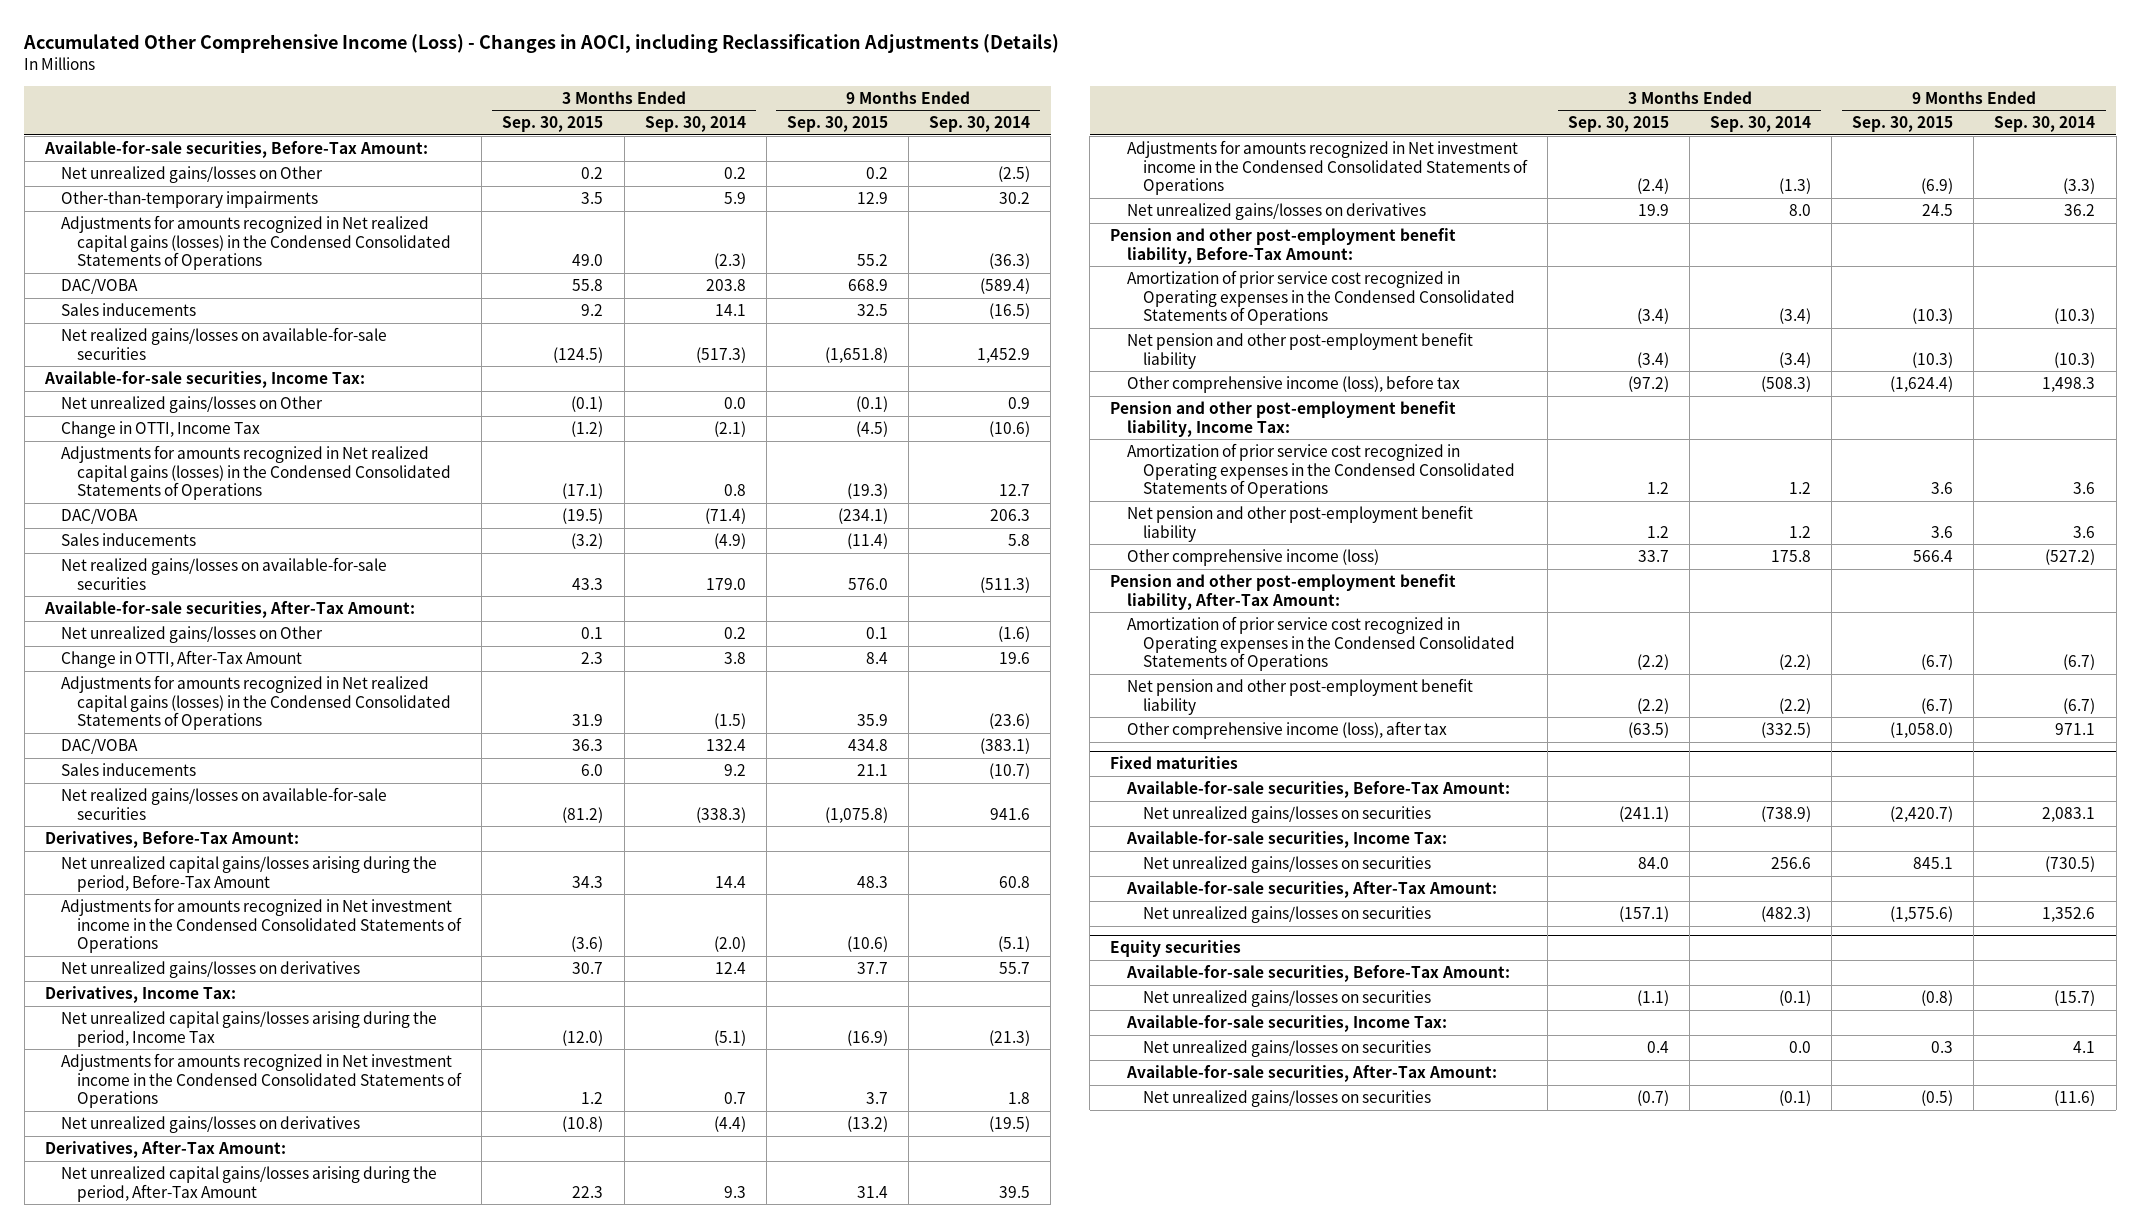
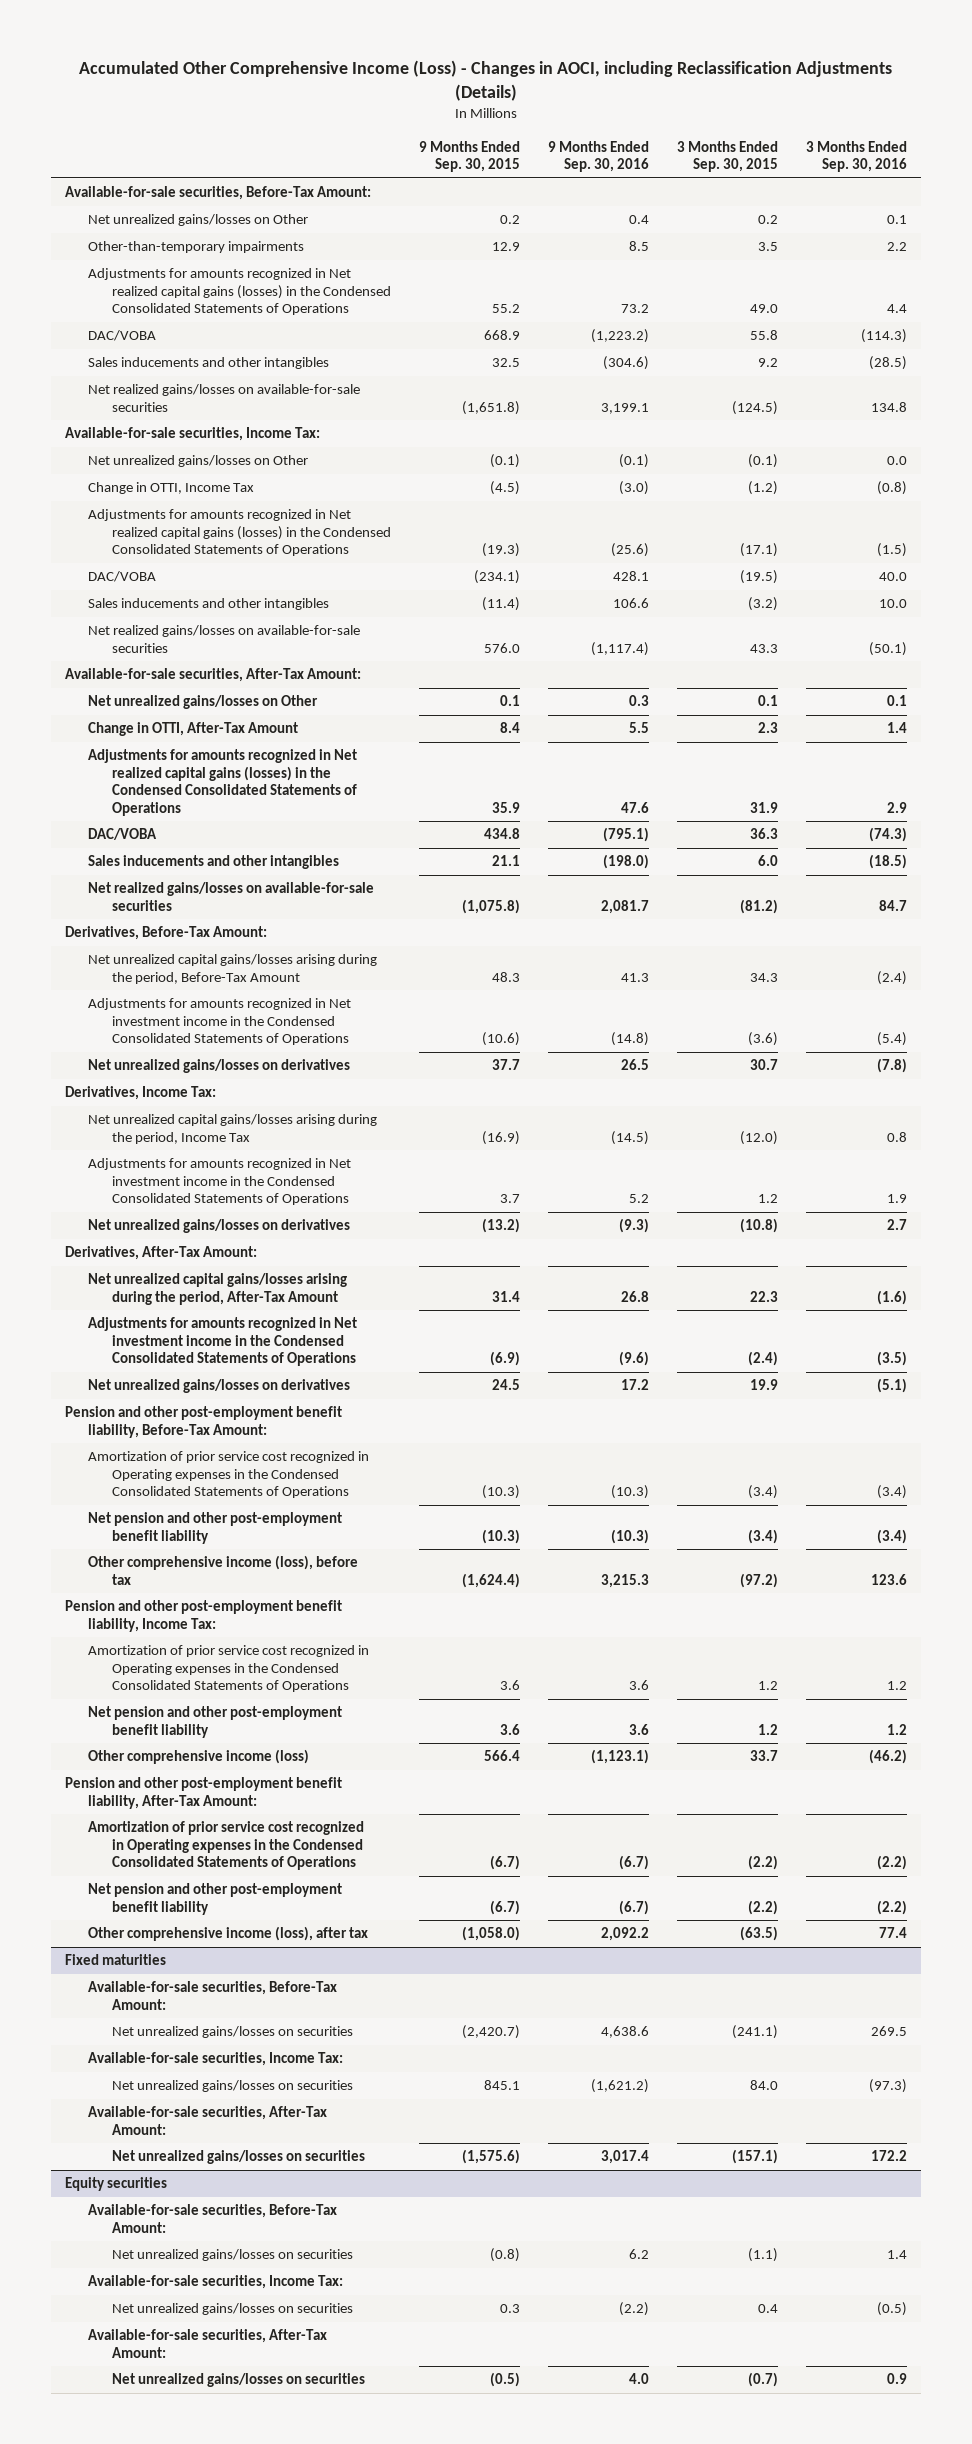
- | 3 Months Ended Sep. 30, 2015 | 3 Months Ended Sep. 30, 2014 | 9 Months Ended Sep. 30, 2015 | 9 Months Ended Sep. 30, 2014
+ | 9 Months Ended Sep. 30, 2015 | 9 Months Ended Sep. 30, 2016 | 3 Months Ended Sep. 30, 2015 | 3 Months Ended Sep. 30, 2016
- Sales inducements | 9.2 | 14.1 | 32.5 | (16.5)
+ Sales inducements and other intangibles | 32.5 | (304.6) | 9.2 | (28.5)
- Sales inducements | (3.2) | (4.9) | (11.4) | 5.8
+ Sales inducements and other intangibles | (11.4) | 106.6 | (3.2) | 10.0
- Sales inducements | 6.0 | 9.2 | 21.1 | (10.7)
+ Sales inducements and other intangibles | 21.1 | (198.0) | 6.0 | (18.5)

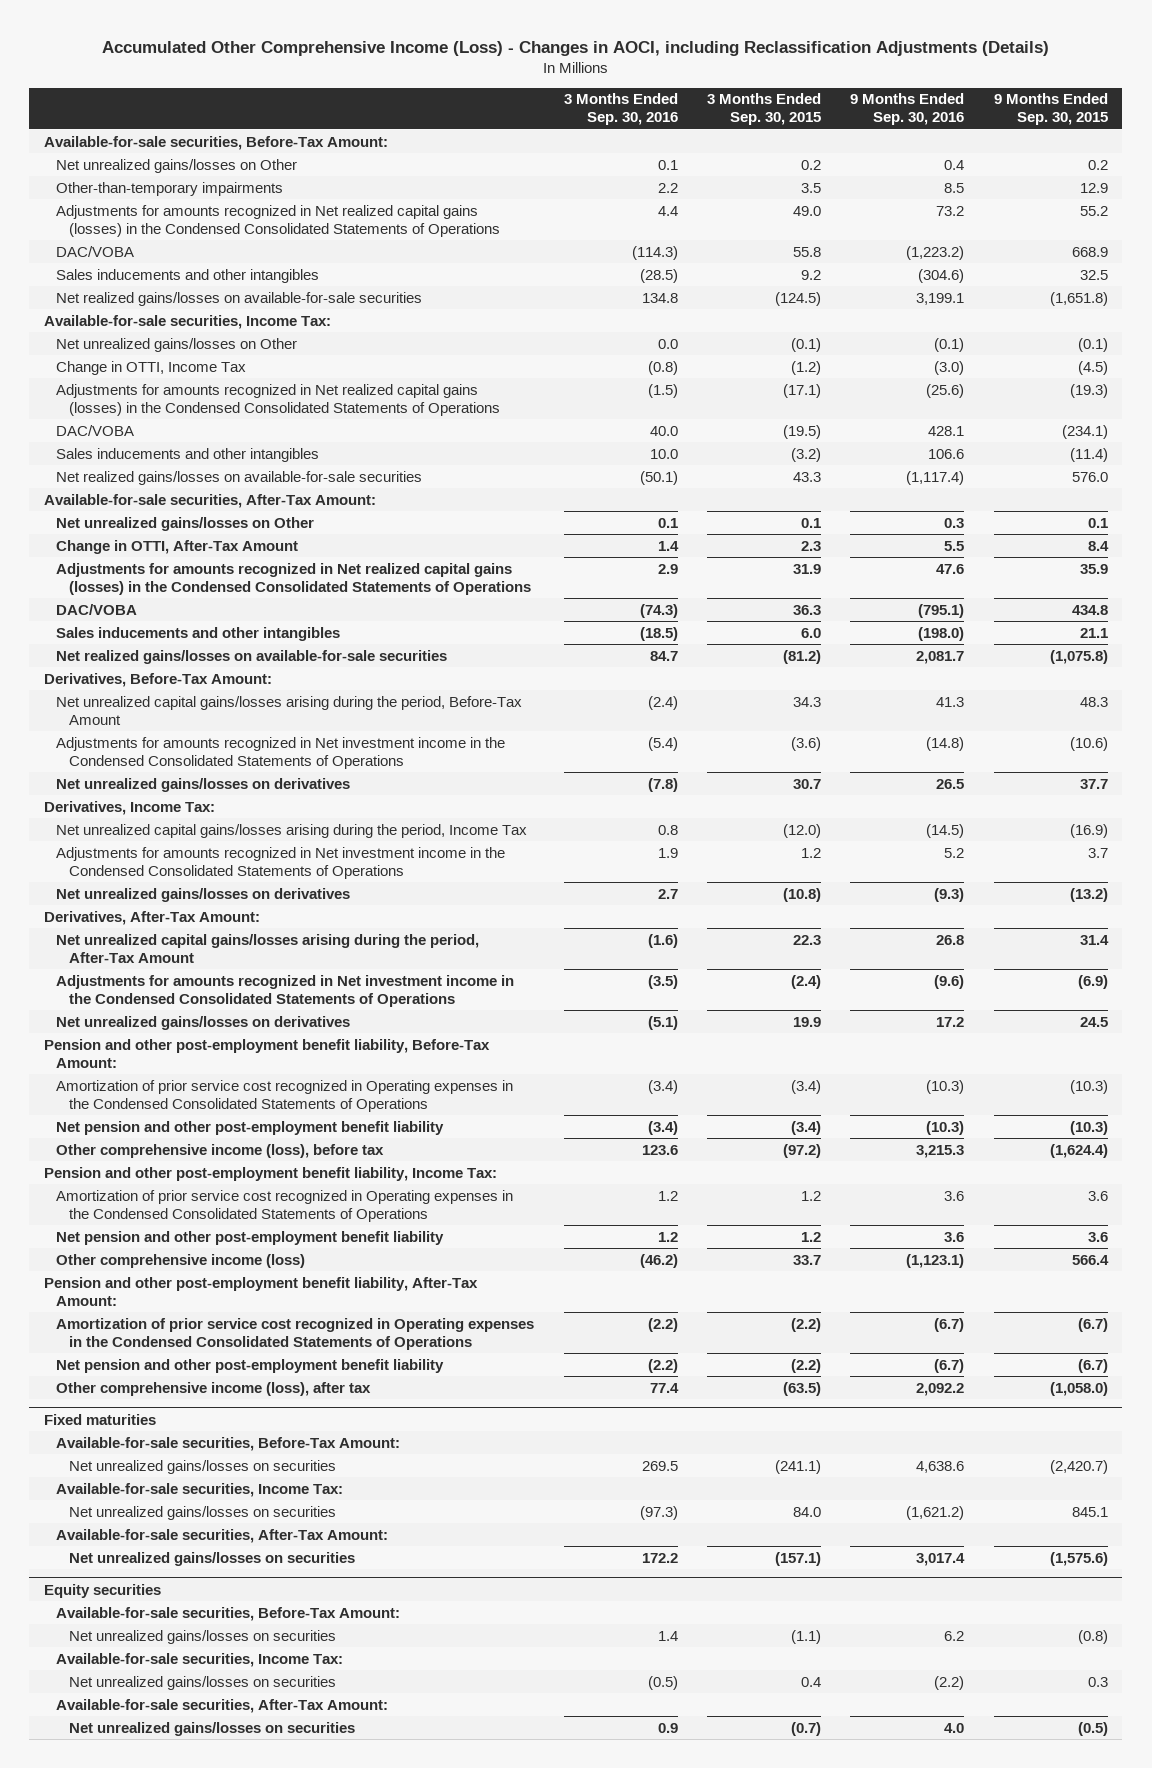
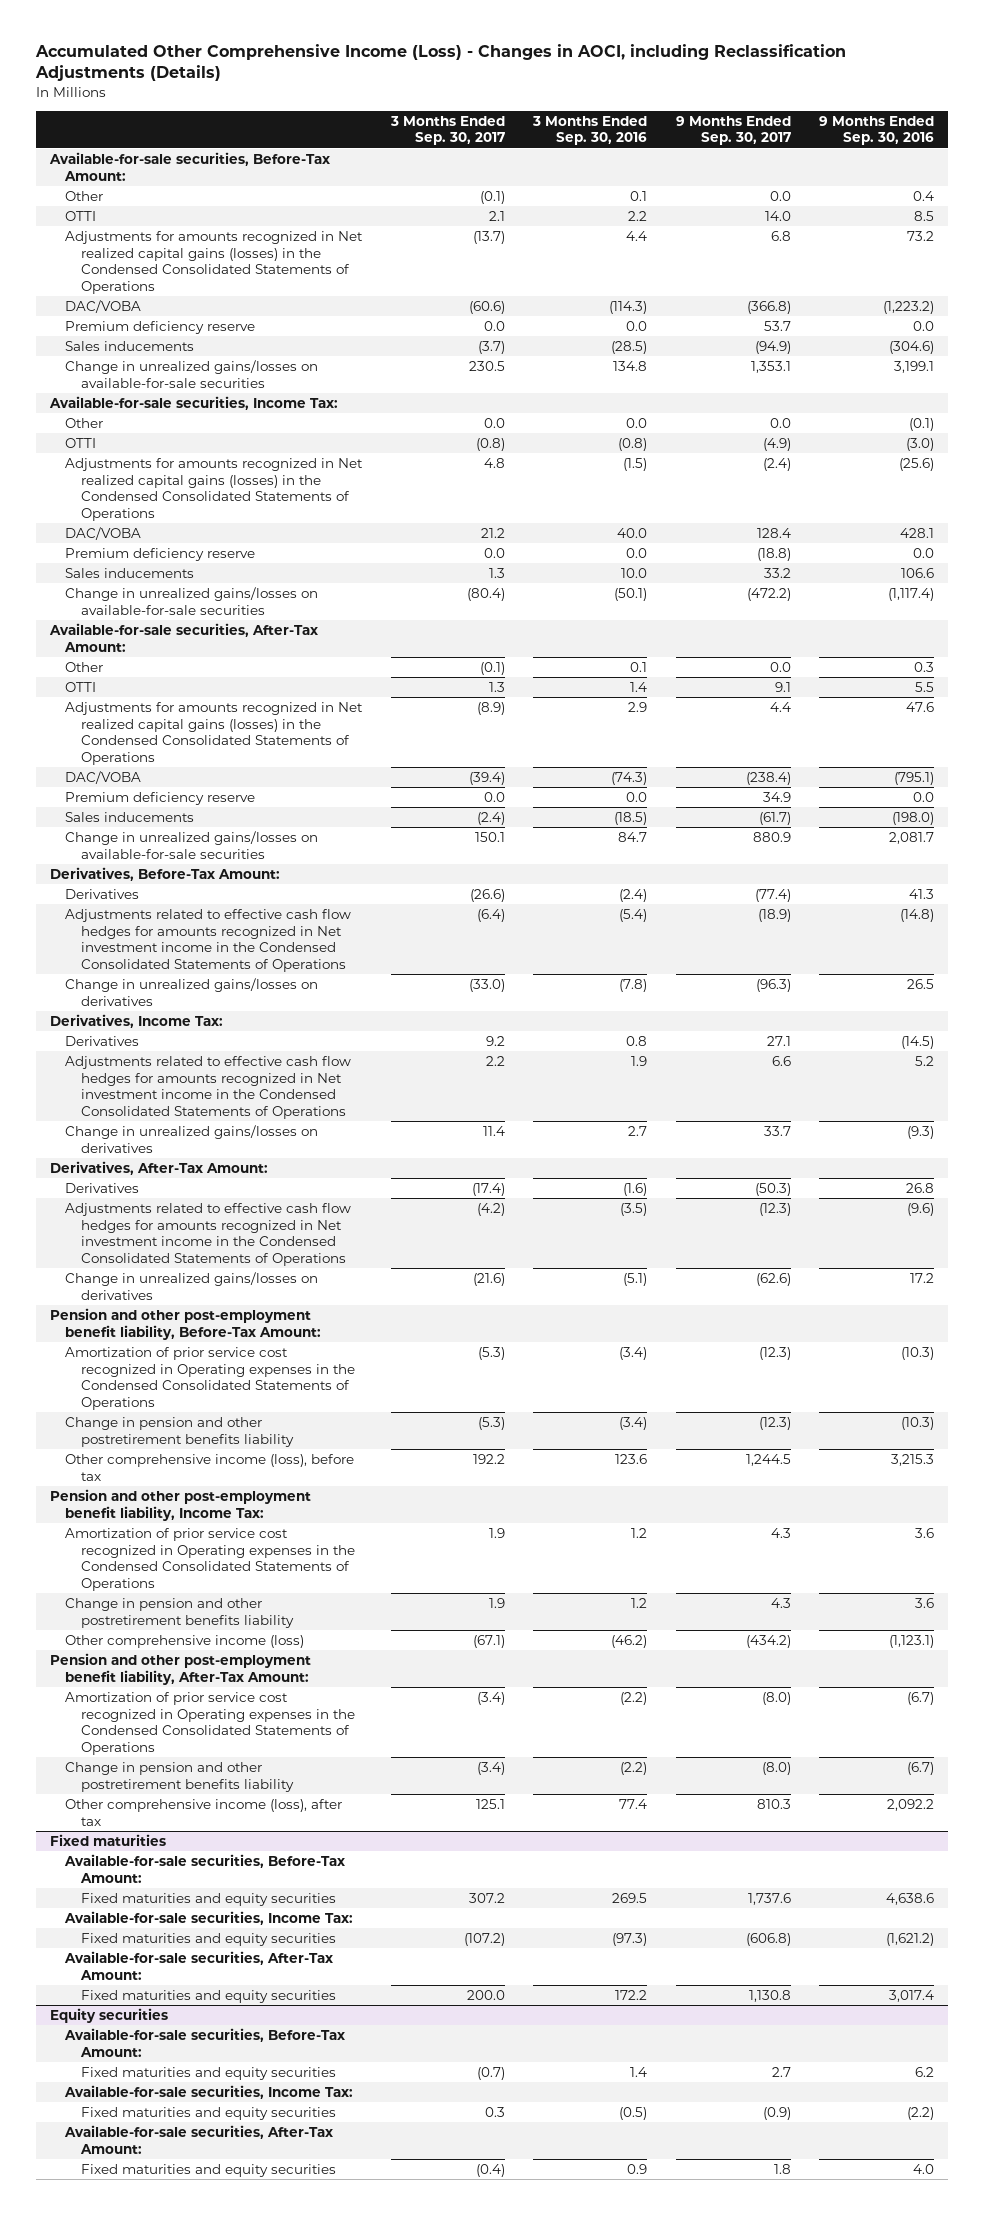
- | 3 Months Ended Sep. 30, 2016 | 3 Months Ended Sep. 30, 2015 | 9 Months Ended Sep. 30, 2016 | 9 Months Ended Sep. 30, 2015
+ | 3 Months Ended Sep. 30, 2017 | 3 Months Ended Sep. 30, 2016 | 9 Months Ended Sep. 30, 2017 | 9 Months Ended Sep. 30, 2016
- Net unrealized gains/losses on Other | 0.1 | 0.2 | 0.4 | 0.2
- Other-than-temporary impairments | 2.2 | 3.5 | 8.5 | 12.9
+ Other | (0.1) | 0.1 | 0.0 | 0.4
+ OTTI | 2.1 | 2.2 | 14.0 | 8.5
- Sales inducements and other intangibles | (28.5) | 9.2 | (304.6) | 32.5
- Net realized gains/losses on available-for-sale securities | 134.8 | (124.5) | 3,199.1 | (1,651.8)
+ Premium deficiency reserve | 0.0 | 0.0 | 53.7 | 0.0
+ Sales inducements | (3.7) | (28.5) | (94.9) | (304.6)
+ Change in unrealized gains/losses on available-for-sale securities | 230.5 | 134.8 | 1,353.1 | 3,199.1
- Net unrealized gains/losses on Other | 0.0 | (0.1) | (0.1) | (0.1)
- Change in OTTI, Income Tax | (0.8) | (1.2) | (3.0) | (4.5)
+ Other | 0.0 | 0.0 | 0.0 | (0.1)
+ OTTI | (0.8) | (0.8) | (4.9) | (3.0)
- Sales inducements and other intangibles | 10.0 | (3.2) | 106.6 | (11.4)
- Net realized gains/losses on available-for-sale securities | (50.1) | 43.3 | (1,117.4) | 576.0
+ Premium deficiency reserve | 0.0 | 0.0 | (18.8) | 0.0
+ Sales inducements | 1.3 | 10.0 | 33.2 | 106.6
+ Change in unrealized gains/losses on available-for-sale securities | (80.4) | (50.1) | (472.2) | (1,117.4)
- Net unrealized gains/losses on Other | 0.1 | 0.1 | 0.3 | 0.1
- Change in OTTI, After-Tax Amount | 1.4 | 2.3 | 5.5 | 8.4
+ Other | (0.1) | 0.1 | 0.0 | 0.3
+ OTTI | 1.3 | 1.4 | 9.1 | 5.5
- Sales inducements and other intangibles | (18.5) | 6.0 | (198.0) | 21.1
- Net realized gains/losses on available-for-sale securities | 84.7 | (81.2) | 2,081.7 | (1,075.8)
+ Premium deficiency reserve | 0.0 | 0.0 | 34.9 | 0.0
+ Sales inducements | (2.4) | (18.5) | (61.7) | (198.0)
+ Change in unrealized gains/losses on available-for-sale securities | 150.1 | 84.7 | 880.9 | 2,081.7
- Net unrealized capital gains/losses arising during the period, Before-Tax Amount | (2.4) | 34.3 | 41.3 | 48.3
- Adjustments for amounts recognized in Net investment income in the Condensed Consolidated Statements of Operations | (5.4) | (3.6) | (14.8) | (10.6)
- Net unrealized gains/losses on derivatives | (7.8) | 30.7 | 26.5 | 37.7
+ Derivatives | (26.6) | (2.4) | (77.4) | 41.3
+ Adjustments related to effective cash flow hedges for amounts recognized in Net investment income in the Condensed Consolidated Statements of Operations | (6.4) | (5.4) | (18.9) | (14.8)
+ Change in unrealized gains/losses on derivatives | (33.0) | (7.8) | (96.3) | 26.5
- Net unrealized capital gains/losses arising during the period, Income Tax | 0.8 | (12.0) | (14.5) | (16.9)
- Adjustments for amounts recognized in Net investment income in the Condensed Consolidated Statements of Operations | 1.9 | 1.2 | 5.2 | 3.7
- Net unrealized gains/losses on derivatives | 2.7 | (10.8) | (9.3) | (13.2)
+ Derivatives | 9.2 | 0.8 | 27.1 | (14.5)
+ Adjustments related to effective cash flow hedges for amounts recognized in Net investment income in the Condensed Consolidated Statements of Operations | 2.2 | 1.9 | 6.6 | 5.2
+ Change in unrealized gains/losses on derivatives | 11.4 | 2.7 | 33.7 | (9.3)
- Net unrealized capital gains/losses arising during the period, After-Tax Amount | (1.6) | 22.3 | 26.8 | 31.4
- Adjustments for amounts recognized in Net investment income in the Condensed Consolidated Statements of Operations | (3.5) | (2.4) | (9.6) | (6.9)
- Net unrealized gains/losses on derivatives | (5.1) | 19.9 | 17.2 | 24.5
+ Derivatives | (17.4) | (1.6) | (50.3) | 26.8
+ Adjustments related to effective cash flow hedges for amounts recognized in Net investment income in the Condensed Consolidated Statements of Operations | (4.2) | (3.5) | (12.3) | (9.6)
+ Change in unrealized gains/losses on derivatives | (21.6) | (5.1) | (62.6) | 17.2
- Net pension and other post-employment benefit liability | (3.4) | (3.4) | (10.3) | (10.3)
+ Change in pension and other postretirement benefits liability | (5.3) | (3.4) | (12.3) | (10.3)
- Net pension and other post-employment benefit liability | 1.2 | 1.2 | 3.6 | 3.6
+ Change in pension and other postretirement benefits liability | 1.9 | 1.2 | 4.3 | 3.6
- Net pension and other post-employment benefit liability | (2.2) | (2.2) | (6.7) | (6.7)
+ Change in pension and other postretirement benefits liability | (3.4) | (2.2) | (8.0) | (6.7)
@ Fixed maturities
- Net unrealized gains/losses on securities | 269.5 | (241.1) | 4,638.6 | (2,420.7)
+ Fixed maturities and equity securities | 307.2 | 269.5 | 1,737.6 | 4,638.6
- Net unrealized gains/losses on securities | (97.3) | 84.0 | (1,621.2) | 845.1
+ Fixed maturities and equity securities | (107.2) | (97.3) | (606.8) | (1,621.2)
- Net unrealized gains/losses on securities | 172.2 | (157.1) | 3,017.4 | (1,575.6)
+ Fixed maturities and equity securities | 200.0 | 172.2 | 1,130.8 | 3,017.4
@ Equity securities
- Net unrealized gains/losses on securities | 1.4 | (1.1) | 6.2 | (0.8)
+ Fixed maturities and equity securities | (0.7) | 1.4 | 2.7 | 6.2
- Net unrealized gains/losses on securities | (0.5) | 0.4 | (2.2) | 0.3
+ Fixed maturities and equity securities | 0.3 | (0.5) | (0.9) | (2.2)
- Net unrealized gains/losses on securities | 0.9 | (0.7) | 4.0 | (0.5)
+ Fixed maturities and equity securities | (0.4) | 0.9 | 1.8 | 4.0

